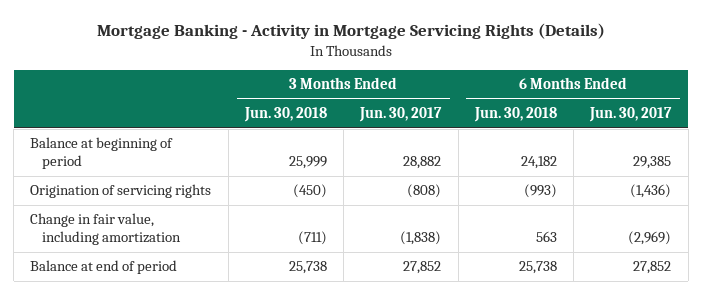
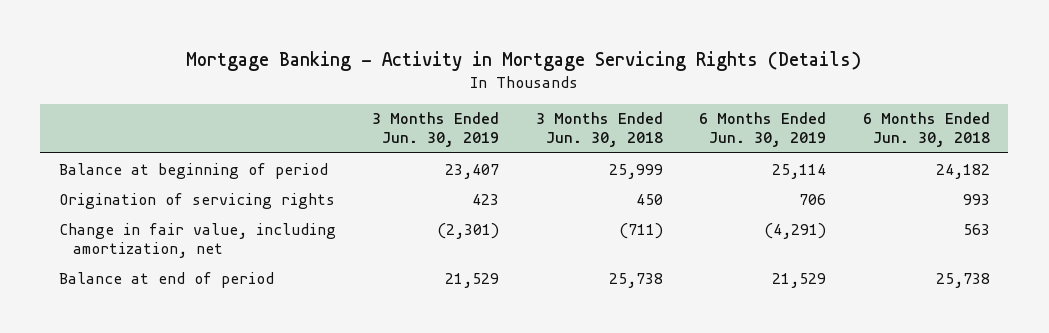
- | 3 Months Ended Jun. 30, 2018 | 3 Months Ended Jun. 30, 2017 | 6 Months Ended Jun. 30, 2018 | 6 Months Ended Jun. 30, 2017
+ | 3 Months Ended Jun. 30, 2019 | 3 Months Ended Jun. 30, 2018 | 6 Months Ended Jun. 30, 2019 | 6 Months Ended Jun. 30, 2018
- Origination of servicing rights | (450) | (808) | (993) | (1,436)
- Change in fair value, including amortization | (711) | (1,838) | 563 | (2,969)
+ Origination of servicing rights | 423 | 450 | 706 | 993
+ Change in fair value, including amortization, net | (2,301) | (711) | (4,291) | 563

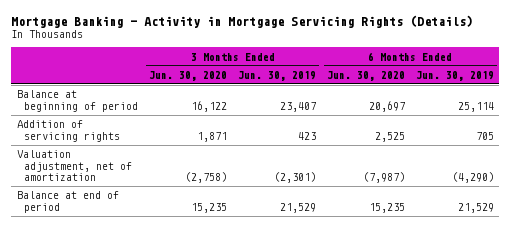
- | 3 Months Ended Jun. 30, 2019 | 3 Months Ended Jun. 30, 2018 | 6 Months Ended Jun. 30, 2019 | 6 Months Ended Jun. 30, 2018
+ | 3 Months Ended Jun. 30, 2020 | 3 Months Ended Jun. 30, 2019 | 6 Months Ended Jun. 30, 2020 | 6 Months Ended Jun. 30, 2019
- Origination of servicing rights | 423 | 450 | 706 | 993
- Change in fair value, including amortization, net | (2,301) | (711) | (4,291) | 563
+ Addition of servicing rights | 1,871 | 423 | 2,525 | 705
+ Valuation adjustment, net of amortization | (2,758) | (2,301) | (7,987) | (4,290)

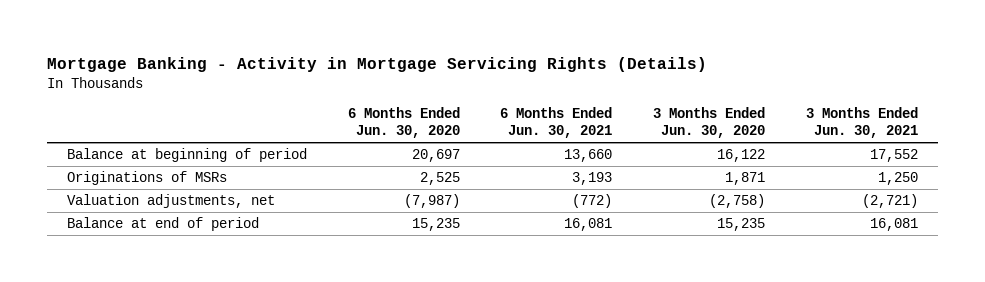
- | 3 Months Ended Jun. 30, 2020 | 3 Months Ended Jun. 30, 2019 | 6 Months Ended Jun. 30, 2020 | 6 Months Ended Jun. 30, 2019
+ | 6 Months Ended Jun. 30, 2020 | 6 Months Ended Jun. 30, 2021 | 3 Months Ended Jun. 30, 2020 | 3 Months Ended Jun. 30, 2021
- Addition of servicing rights | 1,871 | 423 | 2,525 | 705
- Valuation adjustment, net of amortization | (2,758) | (2,301) | (7,987) | (4,290)
+ Originations of MSRs | 2,525 | 3,193 | 1,871 | 1,250
+ Valuation adjustments, net | (7,987) | (772) | (2,758) | (2,721)

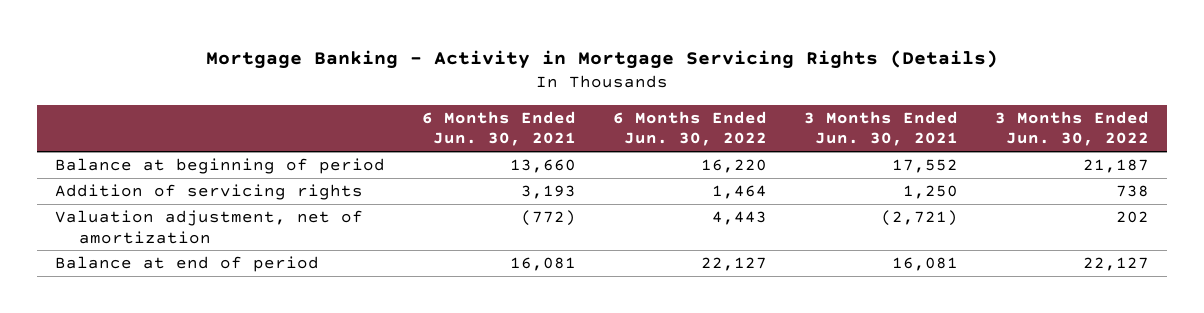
- | 6 Months Ended Jun. 30, 2020 | 6 Months Ended Jun. 30, 2021 | 3 Months Ended Jun. 30, 2020 | 3 Months Ended Jun. 30, 2021
+ | 6 Months Ended Jun. 30, 2021 | 6 Months Ended Jun. 30, 2022 | 3 Months Ended Jun. 30, 2021 | 3 Months Ended Jun. 30, 2022
- Originations of MSRs | 2,525 | 3,193 | 1,871 | 1,250
- Valuation adjustments, net | (7,987) | (772) | (2,758) | (2,721)
+ Addition of servicing rights | 3,193 | 1,464 | 1,250 | 738
+ Valuation adjustment, net of amortization | (772) | 4,443 | (2,721) | 202

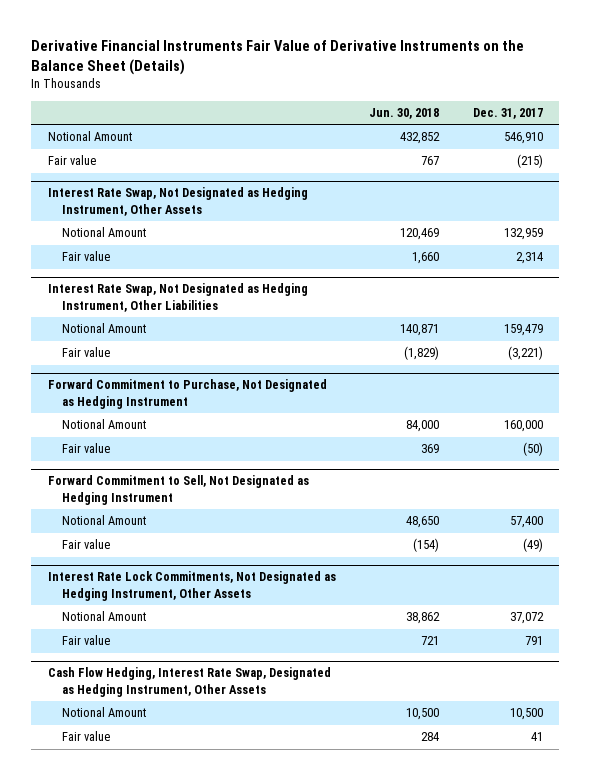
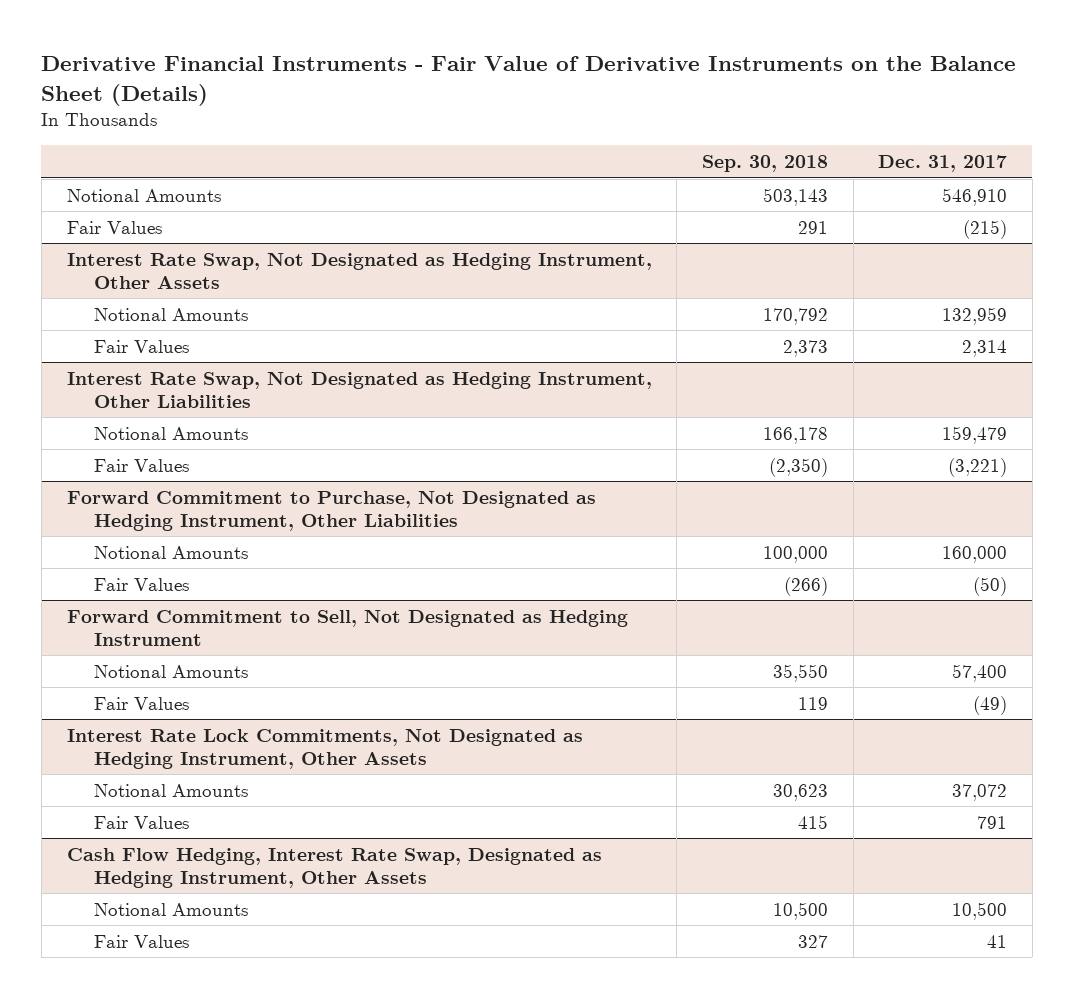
- Derivative Financial Instruments Fair Value of Derivative Instruments on the Balance Sheet (Details)
+ Derivative Financial Instruments - Fair Value of Derivative Instruments on the Balance Sheet (Details)
- | Jun. 30, 2018 | Dec. 31, 2017
+ | Sep. 30, 2018 | Dec. 31, 2017
- Notional Amount | 432,852 | 546,910
- Fair value | 767 | (215)
+ Notional Amounts | 503,143 | 546,910
+ Fair Values | 291 | (215)
@ Interest Rate Swap, Not Designated as Hedging Instrument, Other Assets
- Notional Amount | 120,469 | 132,959
- Fair value | 1,660 | 2,314
+ Notional Amounts | 170,792 | 132,959
+ Fair Values | 2,373 | 2,314
@ Interest Rate Swap, Not Designated as Hedging Instrument, Other Liabilities
- Notional Amount | 140,871 | 159,479
- Fair value | (1,829) | (3,221)
- Forward Commitment to Purchase, Not Designated as Hedging Instrument
- Notional Amount | 84,000 | 160,000
- Fair value | 369 | (50)
@ Interest Rate Swap, Not Designated as Hedging Instrument, Other Liabilities
+ Notional Amounts | 166,178 | 159,479
+ Fair Values | (2,350) | (3,221)
+ Forward Commitment to Purchase, Not Designated as Hedging Instrument, Other Liabilities
+ Notional Amounts | 100,000 | 160,000
+ Fair Values | (266) | (50)
@ Forward Commitment to Sell, Not Designated as Hedging Instrument
- Notional Amount | 48,650 | 57,400
- Fair value | (154) | (49)
+ Notional Amounts | 35,550 | 57,400
+ Fair Values | 119 | (49)
@ Interest Rate Lock Commitments, Not Designated as Hedging Instrument, Other Assets
- Notional Amount | 38,862 | 37,072
- Fair value | 721 | 791
+ Notional Amounts | 30,623 | 37,072
+ Fair Values | 415 | 791
@ Cash Flow Hedging, Interest Rate Swap, Designated as Hedging Instrument, Other Assets
- Notional Amount | 10,500 | 10,500
- Fair value | 284 | 41
+ Notional Amounts | 10,500 | 10,500
+ Fair Values | 327 | 41

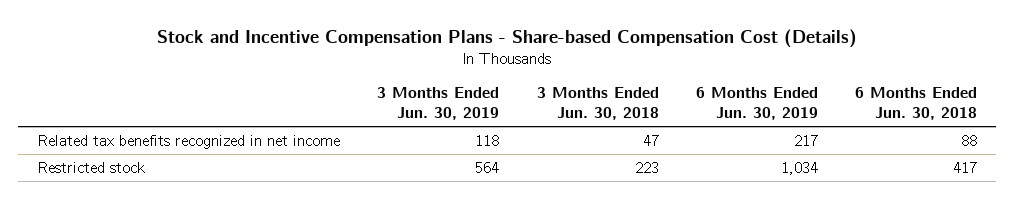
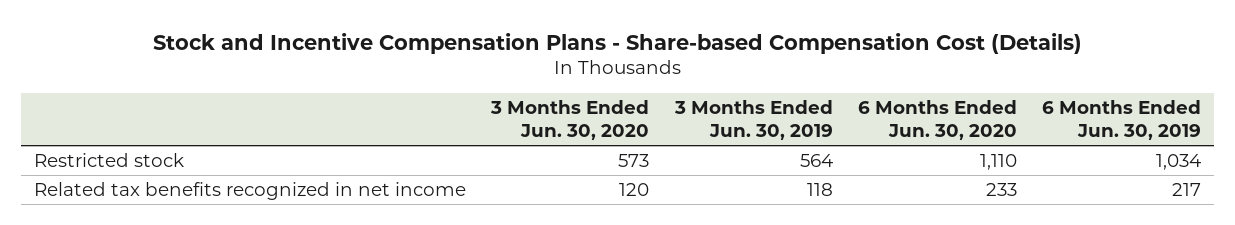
- | 3 Months Ended Jun. 30, 2019 | 3 Months Ended Jun. 30, 2018 | 6 Months Ended Jun. 30, 2019 | 6 Months Ended Jun. 30, 2018
+ | 3 Months Ended Jun. 30, 2020 | 3 Months Ended Jun. 30, 2019 | 6 Months Ended Jun. 30, 2020 | 6 Months Ended Jun. 30, 2019
moved down: Related tax benefits recognized in net income | 120 | 118 | 233 | 217

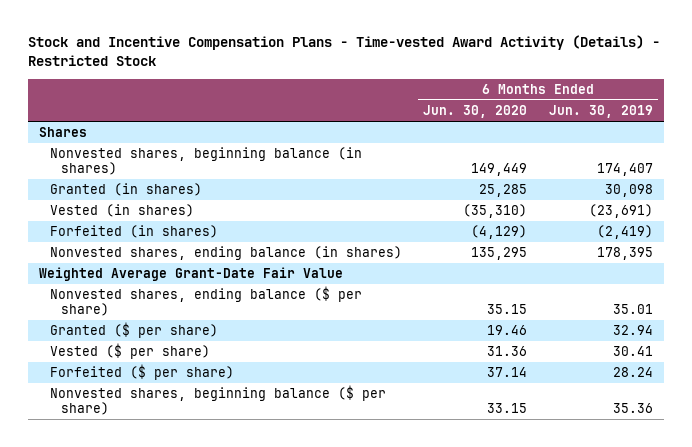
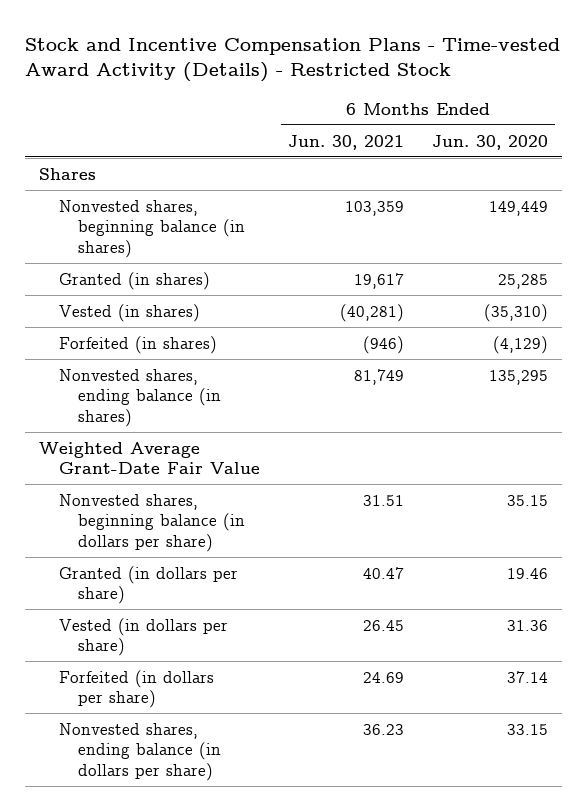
- | 6 Months Ended Jun. 30, 2020 | 6 Months Ended Jun. 30, 2019
+ | 6 Months Ended Jun. 30, 2021 | 6 Months Ended Jun. 30, 2020
- Nonvested shares, ending balance ($ per share) | 35.15 | 35.01
- Granted ($ per share) | 19.46 | 32.94
- Vested ($ per share) | 31.36 | 30.41
- Forfeited ($ per share) | 37.14 | 28.24
- Nonvested shares, beginning balance ($ per share) | 33.15 | 35.36
+ Nonvested shares, beginning balance (in dollars per share) | 31.51 | 35.15
+ Granted (in dollars per share) | 40.47 | 19.46
+ Vested (in dollars per share) | 26.45 | 31.36
+ Forfeited (in dollars per share) | 24.69 | 37.14
+ Nonvested shares, ending balance (in dollars per share) | 36.23 | 33.15

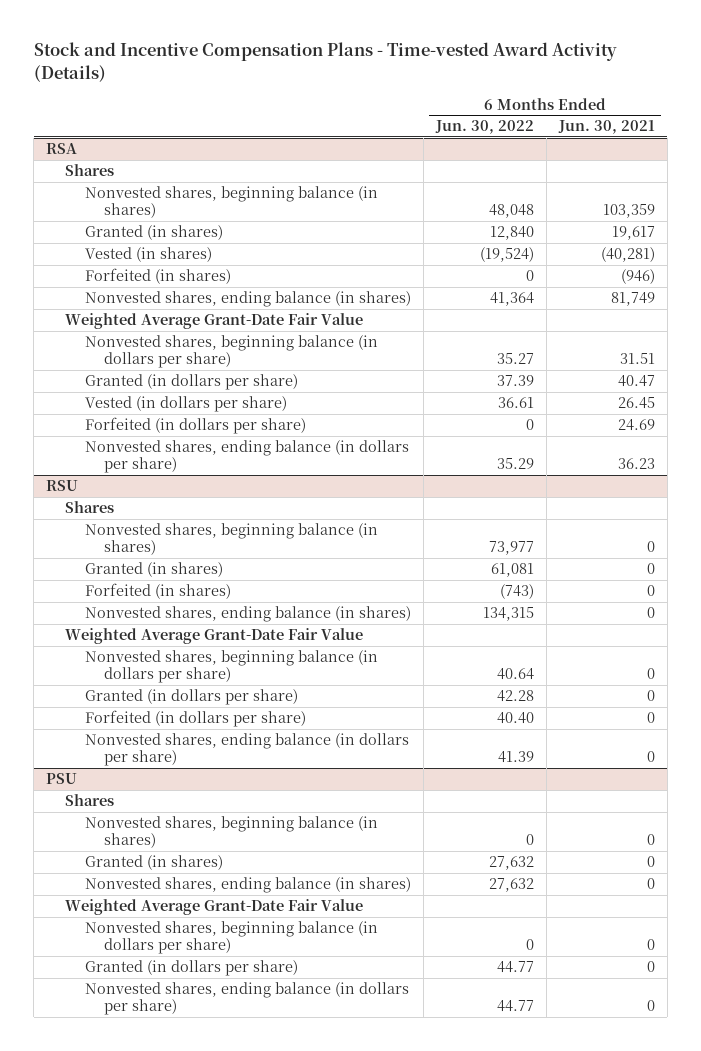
- Stock and Incentive Compensation Plans - Time-vested Award Activity (Details) - Restricted Stock
+ Stock and Incentive Compensation Plans - Time-vested Award Activity (Details)
- | 6 Months Ended Jun. 30, 2021 | 6 Months Ended Jun. 30, 2020
+ | 6 Months Ended Jun. 30, 2022 | 6 Months Ended Jun. 30, 2021
+ RSA
+ RSU
+ Shares
+ Nonvested shares, beginning balance (in shares) | 73,977 | 0
+ Granted (in shares) | 61,081 | 0
+ Forfeited (in shares) | (743) | 0
+ Nonvested shares, ending balance (in shares) | 134,315 | 0
+ Weighted Average Grant-Date Fair Value
+ Nonvested shares, beginning balance (in dollars per share) | 40.64 | 0
+ Granted (in dollars per share) | 42.28 | 0
+ Forfeited (in dollars per share) | 40.40 | 0
+ Nonvested shares, ending balance (in dollars per share) | 41.39 | 0
+ PSU
+ Shares
+ Nonvested shares, beginning balance (in shares) | 0 | 0
+ Granted (in shares) | 27,632 | 0
+ Nonvested shares, ending balance (in shares) | 27,632 | 0
+ Weighted Average Grant-Date Fair Value
+ Nonvested shares, beginning balance (in dollars per share) | 0 | 0
+ Granted (in dollars per share) | 44.77 | 0
+ Nonvested shares, ending balance (in dollars per share) | 44.77 | 0

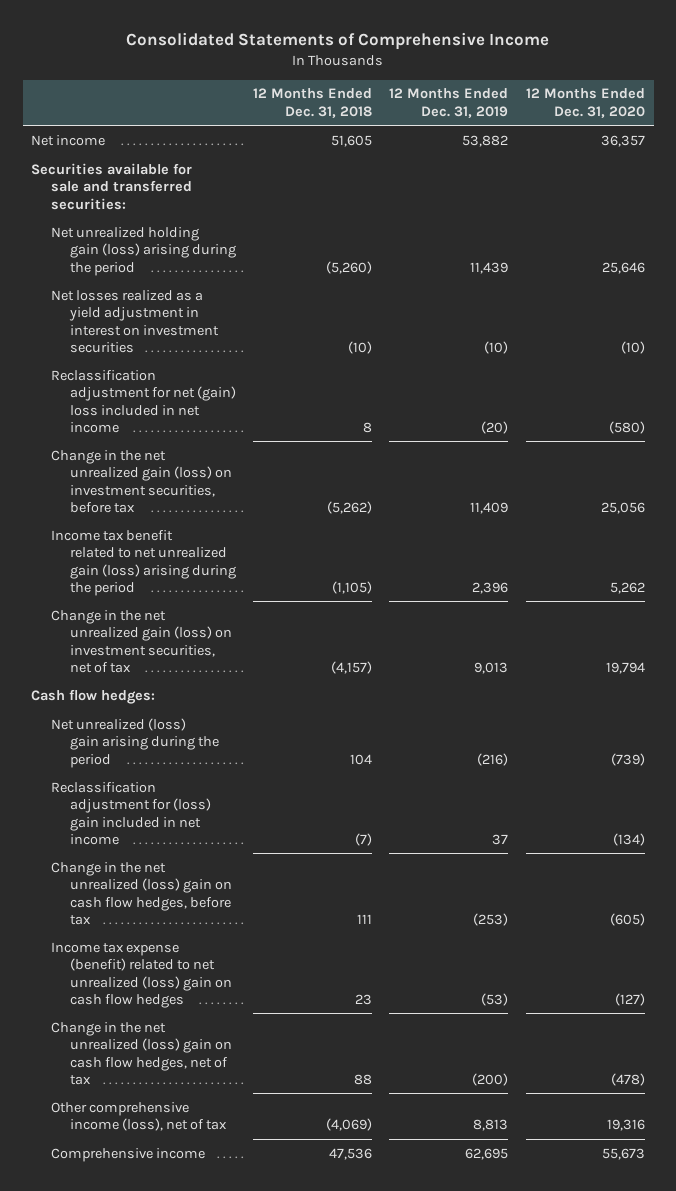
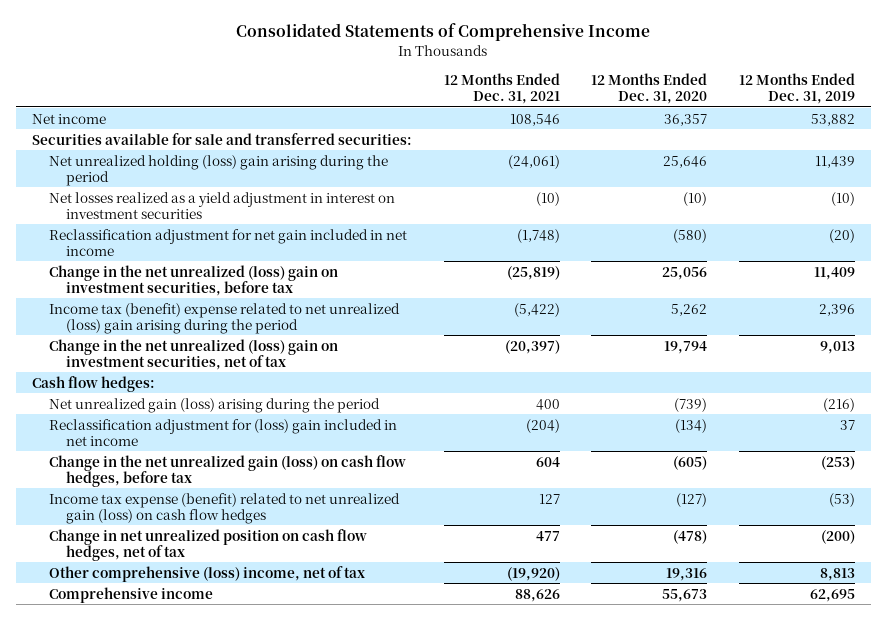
- | 12 Months Ended Dec. 31, 2018 | 12 Months Ended Dec. 31, 2019 | 12 Months Ended Dec. 31, 2020
+ | 12 Months Ended Dec. 31, 2021 | 12 Months Ended Dec. 31, 2020 | 12 Months Ended Dec. 31, 2019
- Net unrealized holding gain (loss) arising during the period | (5,260) | 11,439 | 25,646
+ Net unrealized holding (loss) gain arising during the period | (24,061) | 25,646 | 11,439
- Reclassification adjustment for net (gain) loss included in net income | 8 | (20) | (580)
- Change in the net unrealized gain (loss) on investment securities, before tax | (5,262) | 11,409 | 25,056
- Income tax benefit related to net unrealized gain (loss) arising during the period | (1,105) | 2,396 | 5,262
- Change in the net unrealized gain (loss) on investment securities, net of tax | (4,157) | 9,013 | 19,794
+ Reclassification adjustment for net gain included in net income | (1,748) | (580) | (20)
+ Change in the net unrealized (loss) gain on investment securities, before tax | (25,819) | 25,056 | 11,409
+ Income tax (benefit) expense related to net unrealized (loss) gain arising during the period | (5,422) | 5,262 | 2,396
+ Change in the net unrealized (loss) gain on investment securities, net of tax | (20,397) | 19,794 | 9,013
- Net unrealized (loss) gain arising during the period | 104 | (216) | (739)
+ Net unrealized gain (loss) arising during the period | 400 | (739) | (216)
- Change in the net unrealized (loss) gain on cash flow hedges, before tax | 111 | (253) | (605)
- Income tax expense (benefit) related to net unrealized (loss) gain on cash flow hedges | 23 | (53) | (127)
- Change in the net unrealized (loss) gain on cash flow hedges, net of tax | 88 | (200) | (478)
- Other comprehensive income (loss), net of tax | (4,069) | 8,813 | 19,316
+ Change in the net unrealized gain (loss) on cash flow hedges, before tax | 604 | (605) | (253)
+ Income tax expense (benefit) related to net unrealized gain (loss) on cash flow hedges | 127 | (127) | (53)
+ Change in net unrealized position on cash flow hedges, net of tax | 477 | (478) | (200)
+ Other comprehensive (loss) income, net of tax | (19,920) | 19,316 | 8,813

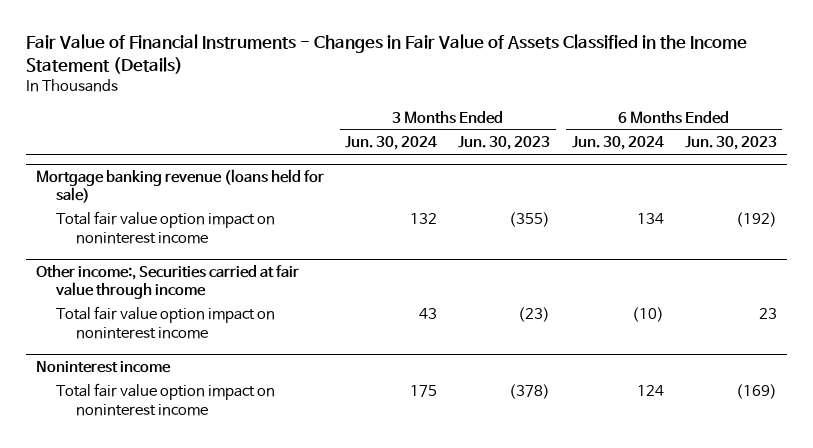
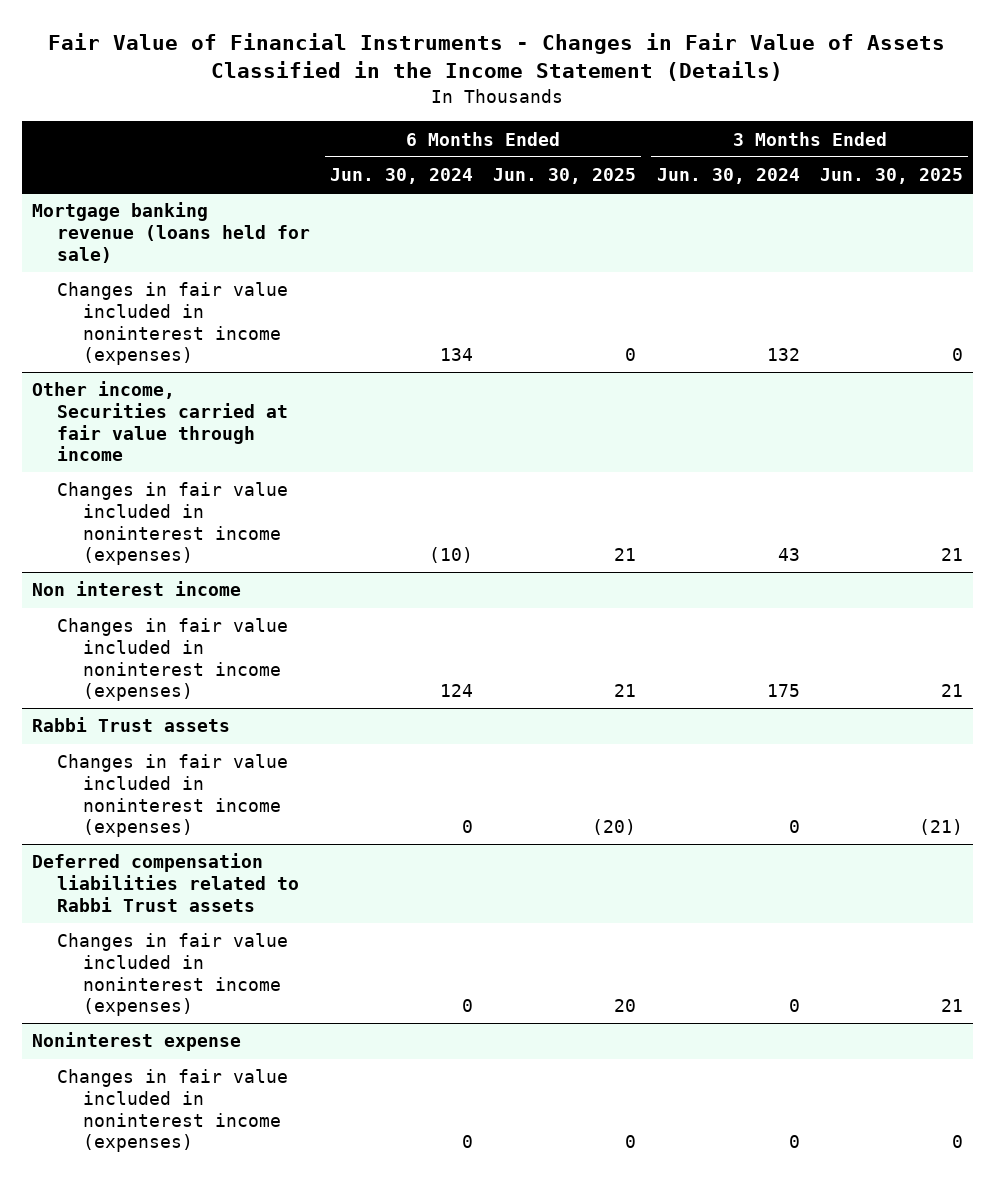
- | 3 Months Ended Jun. 30, 2024 | 3 Months Ended Jun. 30, 2023 | 6 Months Ended Jun. 30, 2024 | 6 Months Ended Jun. 30, 2023
+ | 6 Months Ended Jun. 30, 2024 | 6 Months Ended Jun. 30, 2025 | 3 Months Ended Jun. 30, 2024 | 3 Months Ended Jun. 30, 2025
@ Mortgage banking revenue (loans held for sale)
- Total fair value option impact on noninterest income | 132 | (355) | 134 | (192)
- Other income:, Securities carried at fair value through income
- Total fair value option impact on noninterest income | 43 | (23) | (10) | 23
- Noninterest income
- Total fair value option impact on noninterest income | 175 | (378) | 124 | (169)
@ Mortgage banking revenue (loans held for sale)
+ Changes in fair value included in noninterest income (expenses) | 134 | 0 | 132 | 0
+ Other income, Securities carried at fair value through income
+ Changes in fair value included in noninterest income (expenses) | (10) | 21 | 43 | 21
+ Non interest income
+ Changes in fair value included in noninterest income (expenses) | 124 | 21 | 175 | 21
+ Rabbi Trust assets
+ Changes in fair value included in noninterest income (expenses) | 0 | (20) | 0 | (21)
+ Deferred compensation liabilities related to Rabbi Trust assets
+ Changes in fair value included in noninterest income (expenses) | 0 | 20 | 0 | 21
+ Noninterest expense
+ Changes in fair value included in noninterest income (expenses) | 0 | 0 | 0 | 0

